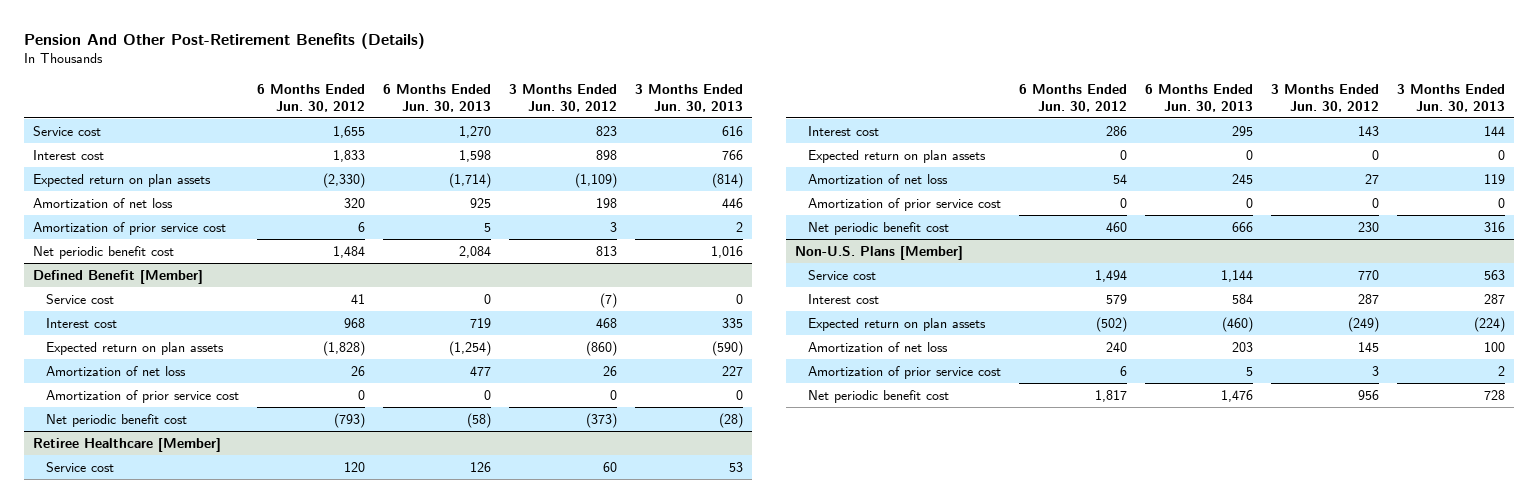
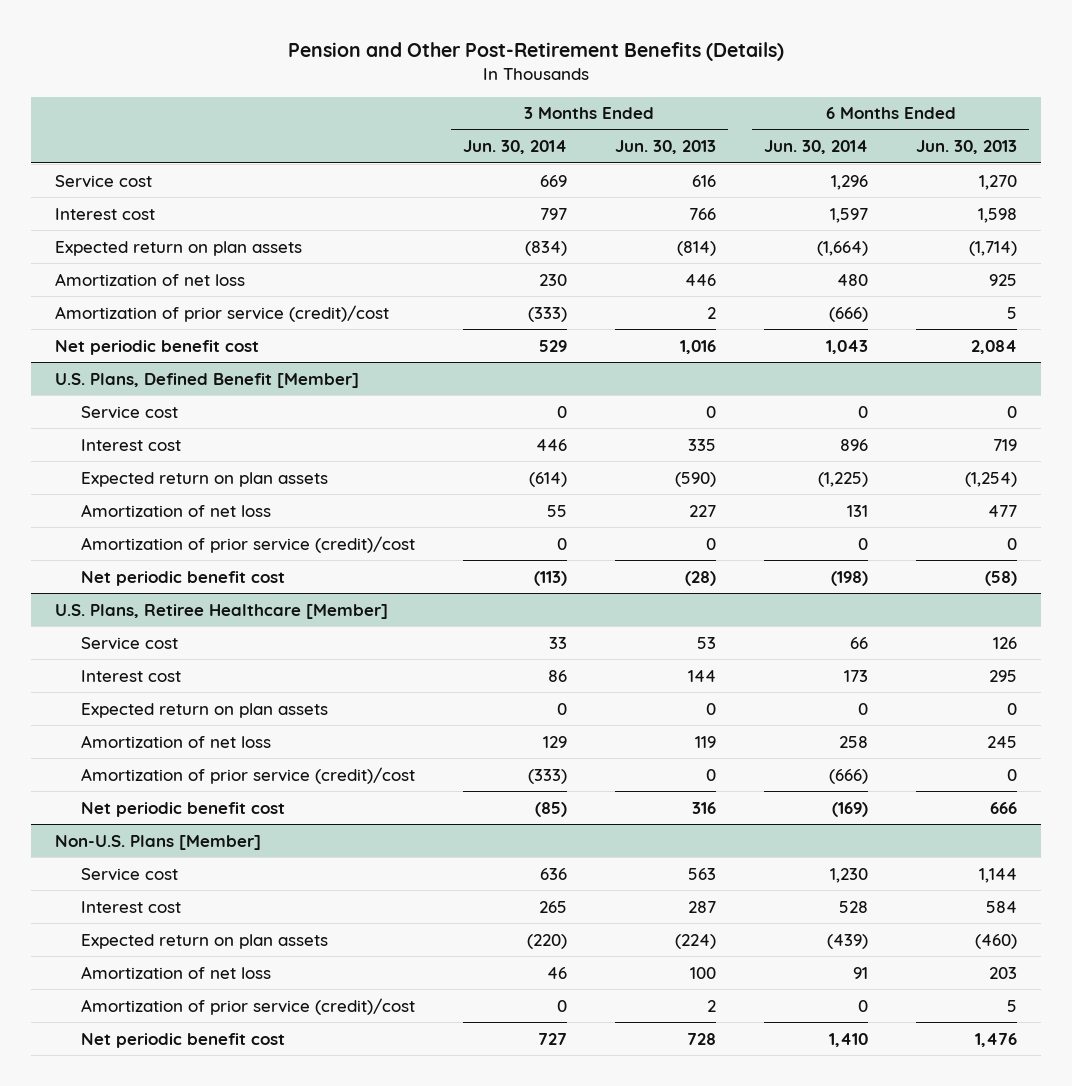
- Pension And Other Post-Retirement Benefits (Details)
+ Pension and Other Post-Retirement Benefits (Details)
- | 6 Months Ended Jun. 30, 2012 | 6 Months Ended Jun. 30, 2013 | 3 Months Ended Jun. 30, 2012 | 3 Months Ended Jun. 30, 2013
+ | 3 Months Ended Jun. 30, 2014 | 3 Months Ended Jun. 30, 2013 | 6 Months Ended Jun. 30, 2014 | 6 Months Ended Jun. 30, 2013
- Amortization of prior service cost | 6 | 5 | 3 | 2
+ Amortization of prior service (credit)/cost | (333) | 2 | (666) | 5
- Defined Benefit [Member]
+ U.S. Plans, Defined Benefit [Member]
- Amortization of prior service cost | 0 | 0 | 0 | 0
+ Amortization of prior service (credit)/cost | 0 | 0 | 0 | 0
- Retiree Healthcare [Member]
+ U.S. Plans, Retiree Healthcare [Member]
- Amortization of prior service cost | 0 | 0 | 0 | 0
+ Amortization of prior service (credit)/cost | (333) | 0 | (666) | 0
@ Non-U.S. Plans [Member]
- Amortization of prior service cost | 6 | 5 | 3 | 2
+ Amortization of prior service (credit)/cost | 0 | 2 | 0 | 5

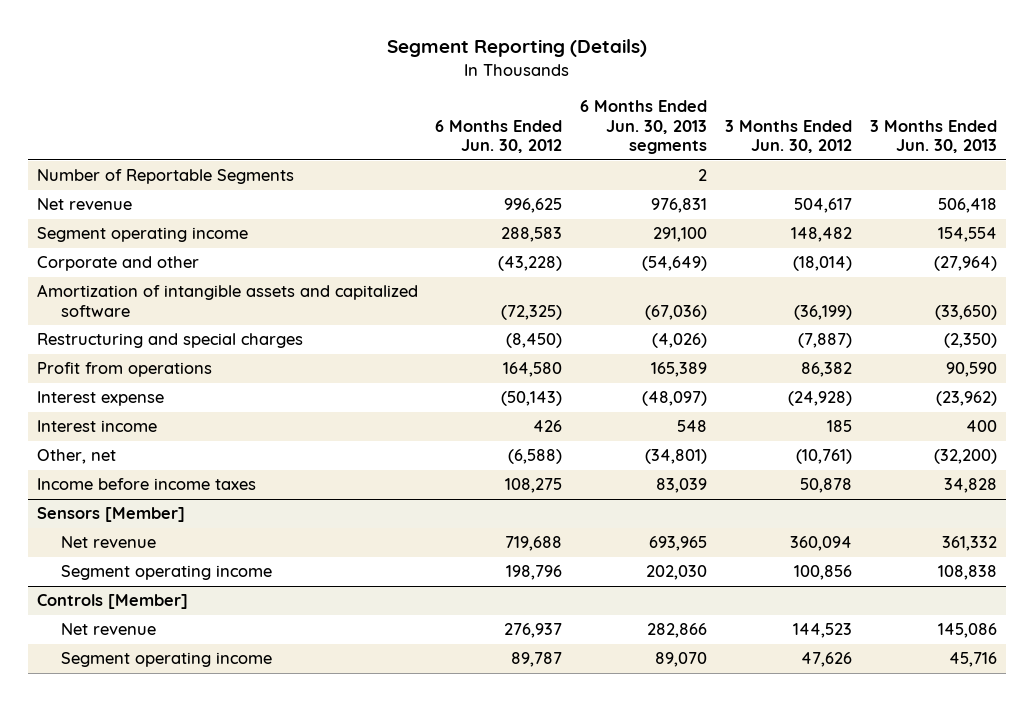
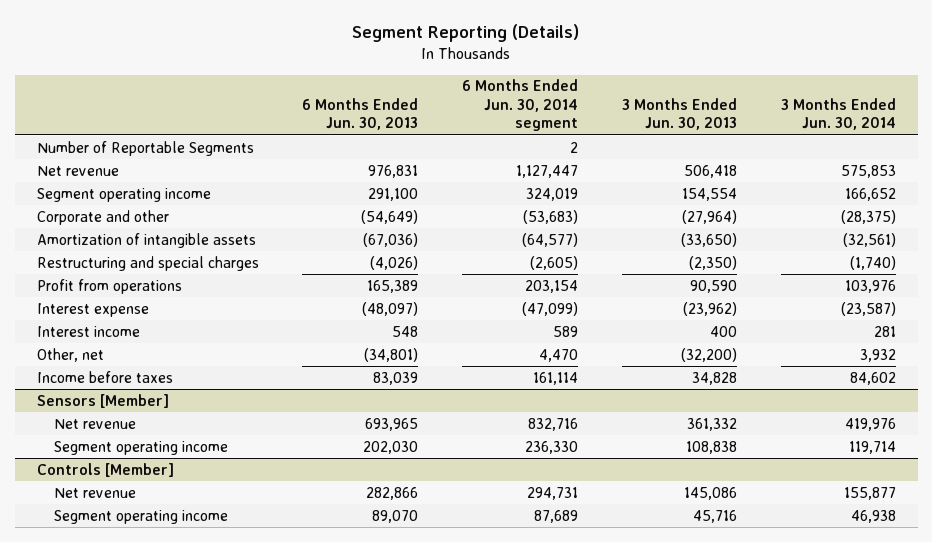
- | 6 Months Ended Jun. 30, 2012 | 6 Months Ended Jun. 30, 2013 segments | 3 Months Ended Jun. 30, 2012 | 3 Months Ended Jun. 30, 2013
+ | 6 Months Ended Jun. 30, 2013 | 6 Months Ended Jun. 30, 2014 segment | 3 Months Ended Jun. 30, 2013 | 3 Months Ended Jun. 30, 2014
- Amortization of intangible assets and capitalized software | (72,325) | (67,036) | (36,199) | (33,650)
+ Amortization of intangible assets | (67,036) | (64,577) | (33,650) | (32,561)
- Income before income taxes | 108,275 | 83,039 | 50,878 | 34,828
+ Income before taxes | 83,039 | 161,114 | 34,828 | 84,602

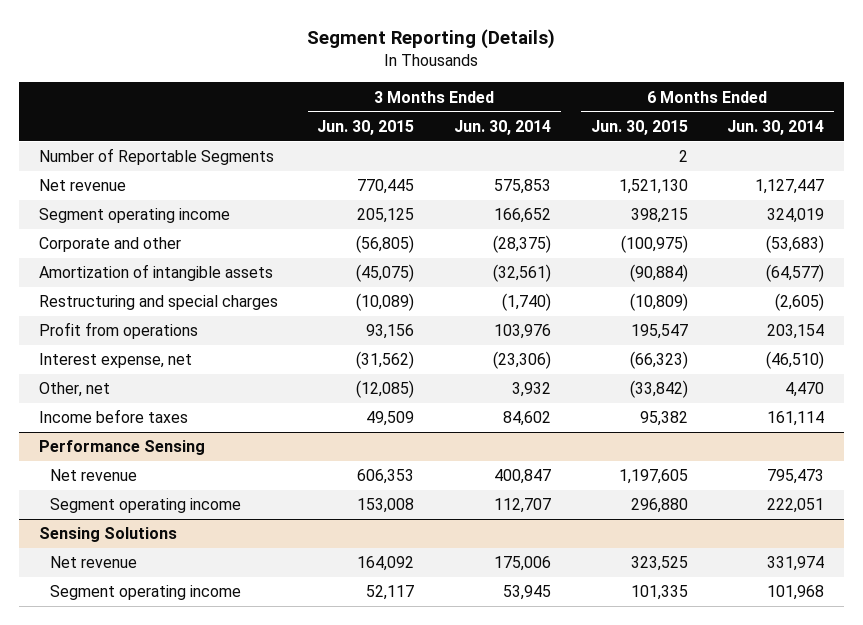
- | 6 Months Ended Jun. 30, 2013 | 6 Months Ended Jun. 30, 2014 segment | 3 Months Ended Jun. 30, 2013 | 3 Months Ended Jun. 30, 2014
+ | 3 Months Ended Jun. 30, 2015 | 3 Months Ended Jun. 30, 2014 | 6 Months Ended Jun. 30, 2015 | 6 Months Ended Jun. 30, 2014
- Interest expense | (48,097) | (47,099) | (23,962) | (23,587)
- Interest income | 548 | 589 | 400 | 281
+ Interest expense, net | (31,562) | (23,306) | (66,323) | (46,510)
- Sensors [Member]
- Net revenue | 693,965 | 832,716 | 361,332 | 419,976
- Segment operating income | 202,030 | 236,330 | 108,838 | 119,714
- Controls [Member]
- Net revenue | 282,866 | 294,731 | 145,086 | 155,877
- Segment operating income | 89,070 | 87,689 | 45,716 | 46,938
+ Performance Sensing
+ Net revenue | 606,353 | 400,847 | 1,197,605 | 795,473
+ Segment operating income | 153,008 | 112,707 | 296,880 | 222,051
+ Sensing Solutions
+ Net revenue | 164,092 | 175,006 | 323,525 | 331,974
+ Segment operating income | 52,117 | 53,945 | 101,335 | 101,968

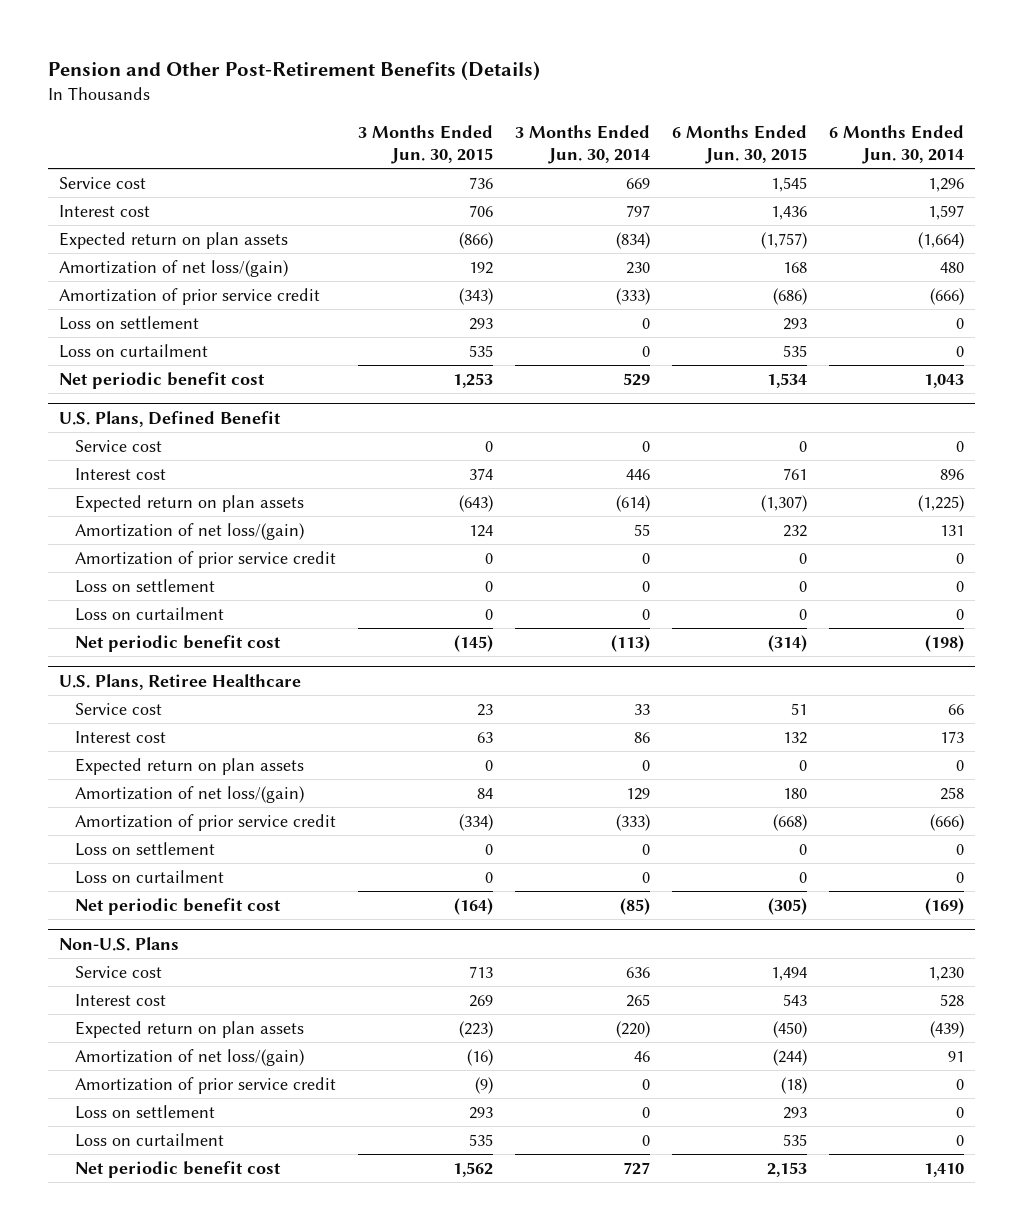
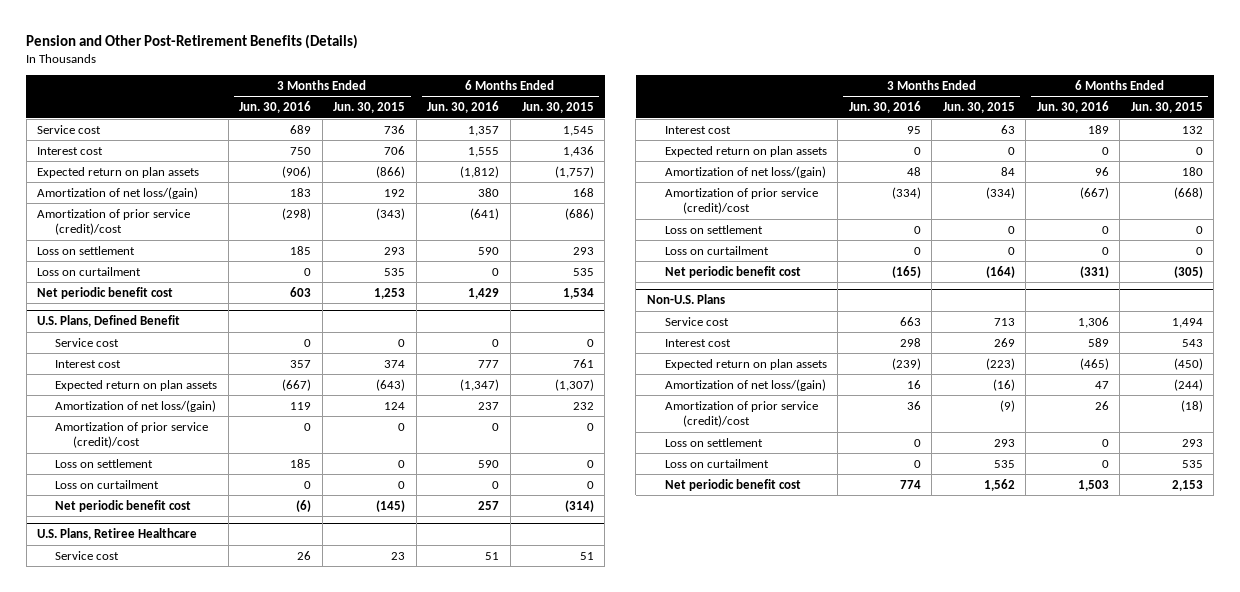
- | 3 Months Ended Jun. 30, 2015 | 3 Months Ended Jun. 30, 2014 | 6 Months Ended Jun. 30, 2015 | 6 Months Ended Jun. 30, 2014
+ | 3 Months Ended Jun. 30, 2016 | 3 Months Ended Jun. 30, 2015 | 6 Months Ended Jun. 30, 2016 | 6 Months Ended Jun. 30, 2015
- Amortization of prior service credit | (343) | (333) | (686) | (666)
+ Amortization of prior service (credit)/cost | (298) | (343) | (641) | (686)
@ U.S. Plans, Defined Benefit
- Amortization of prior service credit | 0 | 0 | 0 | 0
+ Amortization of prior service (credit)/cost | 0 | 0 | 0 | 0
@ U.S. Plans, Retiree Healthcare
- Amortization of prior service credit | (334) | (333) | (668) | (666)
+ Amortization of prior service (credit)/cost | (334) | (334) | (667) | (668)
@ Non-U.S. Plans
- Amortization of prior service credit | (9) | 0 | (18) | 0
+ Amortization of prior service (credit)/cost | 36 | (9) | 26 | (18)

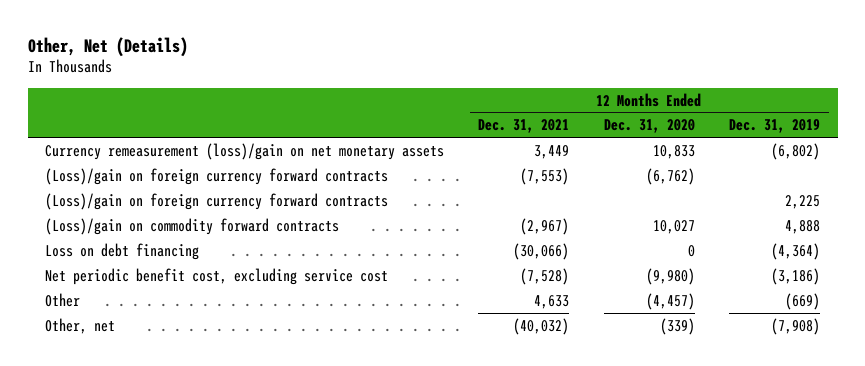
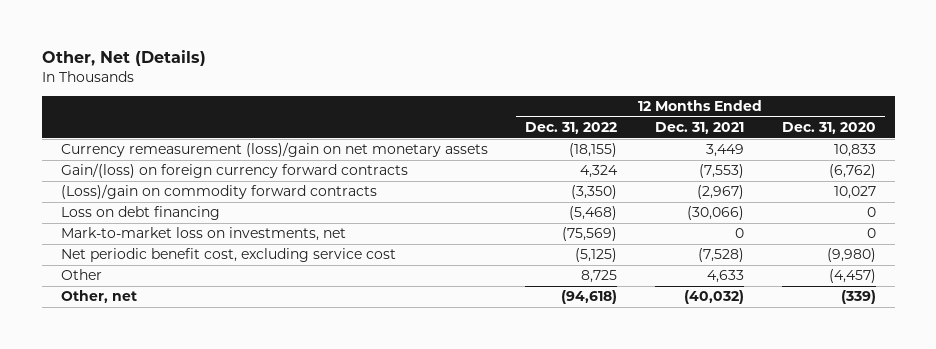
- | 12 Months Ended Dec. 31, 2021 | 12 Months Ended Dec. 31, 2020 | 12 Months Ended Dec. 31, 2019
+ | 12 Months Ended Dec. 31, 2022 | 12 Months Ended Dec. 31, 2021 | 12 Months Ended Dec. 31, 2020
- (Loss)/gain on foreign currency forward contracts | (7,553) | (6,762) |
- (Loss)/gain on foreign currency forward contracts | | | 2,225
+ Gain/(loss) on foreign currency forward contracts | 4,324 | (7,553) | (6,762)
+ Mark-to-market loss on investments, net | (75,569) | 0 | 0

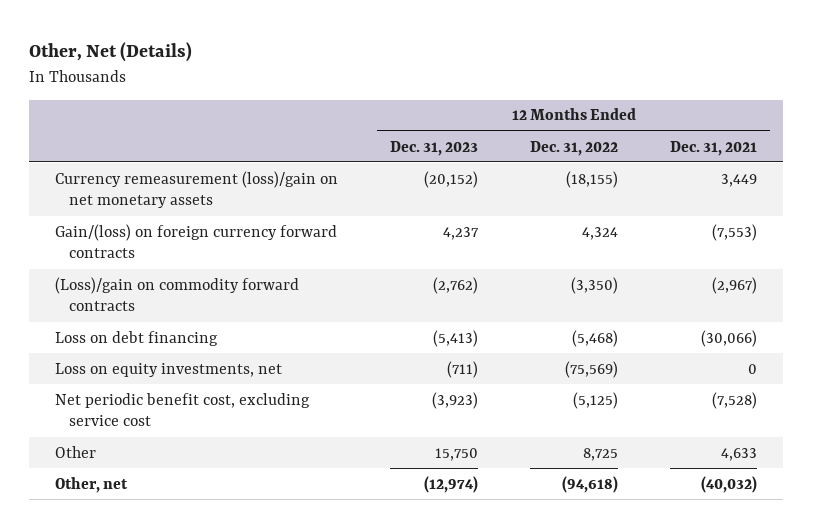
- | 12 Months Ended Dec. 31, 2022 | 12 Months Ended Dec. 31, 2021 | 12 Months Ended Dec. 31, 2020
+ | 12 Months Ended Dec. 31, 2023 | 12 Months Ended Dec. 31, 2022 | 12 Months Ended Dec. 31, 2021
- Mark-to-market loss on investments, net | (75,569) | 0 | 0
+ Loss on equity investments, net | (711) | (75,569) | 0

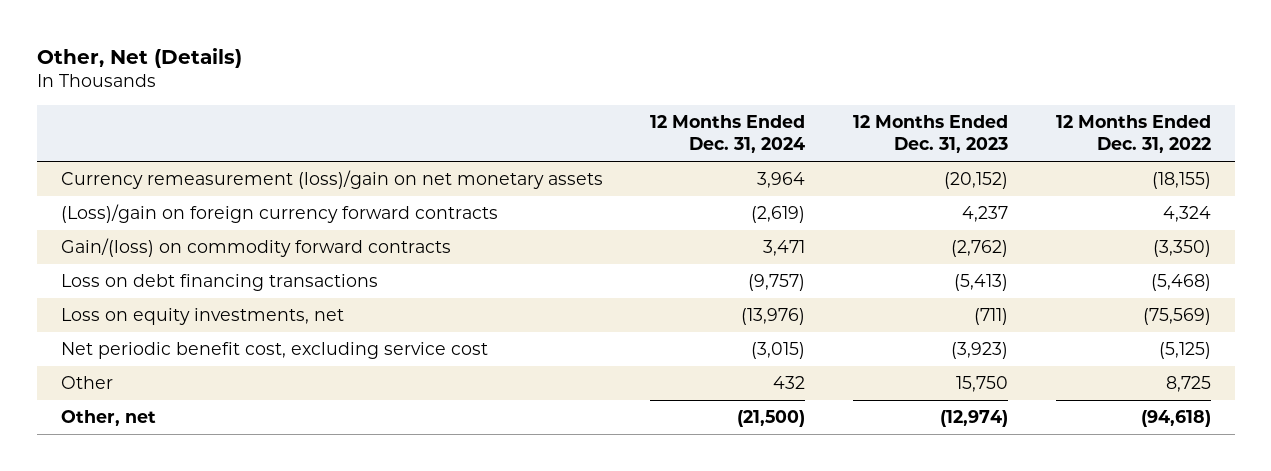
- | 12 Months Ended Dec. 31, 2023 | 12 Months Ended Dec. 31, 2022 | 12 Months Ended Dec. 31, 2021
+ | 12 Months Ended Dec. 31, 2024 | 12 Months Ended Dec. 31, 2023 | 12 Months Ended Dec. 31, 2022
- Gain/(loss) on foreign currency forward contracts | 4,237 | 4,324 | (7,553)
- (Loss)/gain on commodity forward contracts | (2,762) | (3,350) | (2,967)
- Loss on debt financing | (5,413) | (5,468) | (30,066)
+ (Loss)/gain on foreign currency forward contracts | (2,619) | 4,237 | 4,324
+ Gain/(loss) on commodity forward contracts | 3,471 | (2,762) | (3,350)
+ Loss on debt financing transactions | (9,757) | (5,413) | (5,468)

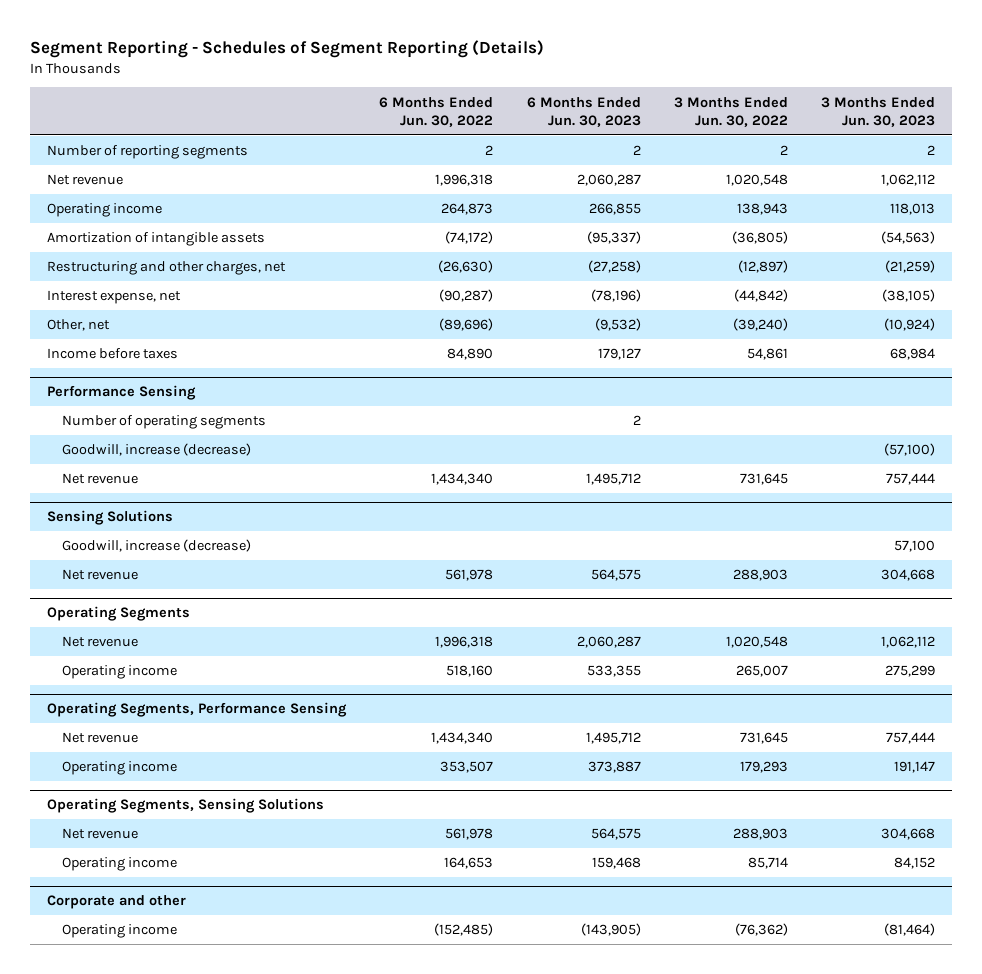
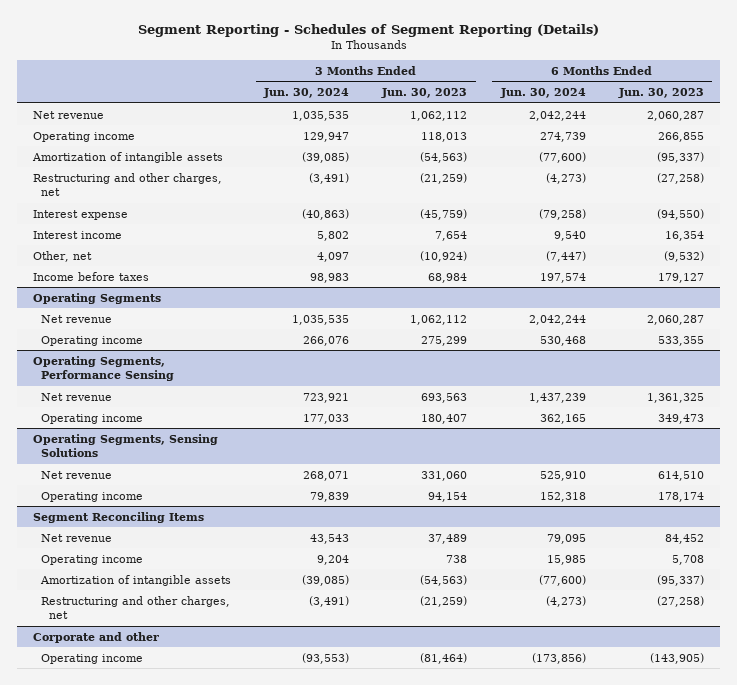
- | 6 Months Ended Jun. 30, 2022 | 6 Months Ended Jun. 30, 2023 | 3 Months Ended Jun. 30, 2022 | 3 Months Ended Jun. 30, 2023
+ | 3 Months Ended Jun. 30, 2024 | 3 Months Ended Jun. 30, 2023 | 6 Months Ended Jun. 30, 2024 | 6 Months Ended Jun. 30, 2023
- Number of reporting segments | 2 | 2 | 2 | 2
- Interest expense, net | (90,287) | (78,196) | (44,842) | (38,105)
+ Interest expense | (40,863) | (45,759) | (79,258) | (94,550)
+ Interest income | 5,802 | 7,654 | 9,540 | 16,354
- Performance Sensing
- Number of operating segments | | 2 | |
- Goodwill, increase (decrease) | | | | (57,100)
- Net revenue | 1,434,340 | 1,495,712 | 731,645 | 757,444
- Sensing Solutions
- Goodwill, increase (decrease) | | | | 57,100
- Net revenue | 561,978 | 564,575 | 288,903 | 304,668
@ Operating Segments, Performance Sensing
- Net revenue | 1,434,340 | 1,495,712 | 731,645 | 757,444
- Operating income | 353,507 | 373,887 | 179,293 | 191,147
+ Net revenue | 723,921 | 693,563 | 1,437,239 | 1,361,325
+ Operating income | 177,033 | 180,407 | 362,165 | 349,473
@ Operating Segments, Sensing Solutions
- Net revenue | 561,978 | 564,575 | 288,903 | 304,668
- Operating income | 164,653 | 159,468 | 85,714 | 84,152
+ Net revenue | 268,071 | 331,060 | 525,910 | 614,510
+ Operating income | 79,839 | 94,154 | 152,318 | 178,174
+ Segment Reconciling Items
+ Net revenue | 43,543 | 37,489 | 79,095 | 84,452
+ Operating income | 9,204 | 738 | 15,985 | 5,708
+ Amortization of intangible assets | (39,085) | (54,563) | (77,600) | (95,337)
+ Restructuring and other charges, net | (3,491) | (21,259) | (4,273) | (27,258)

